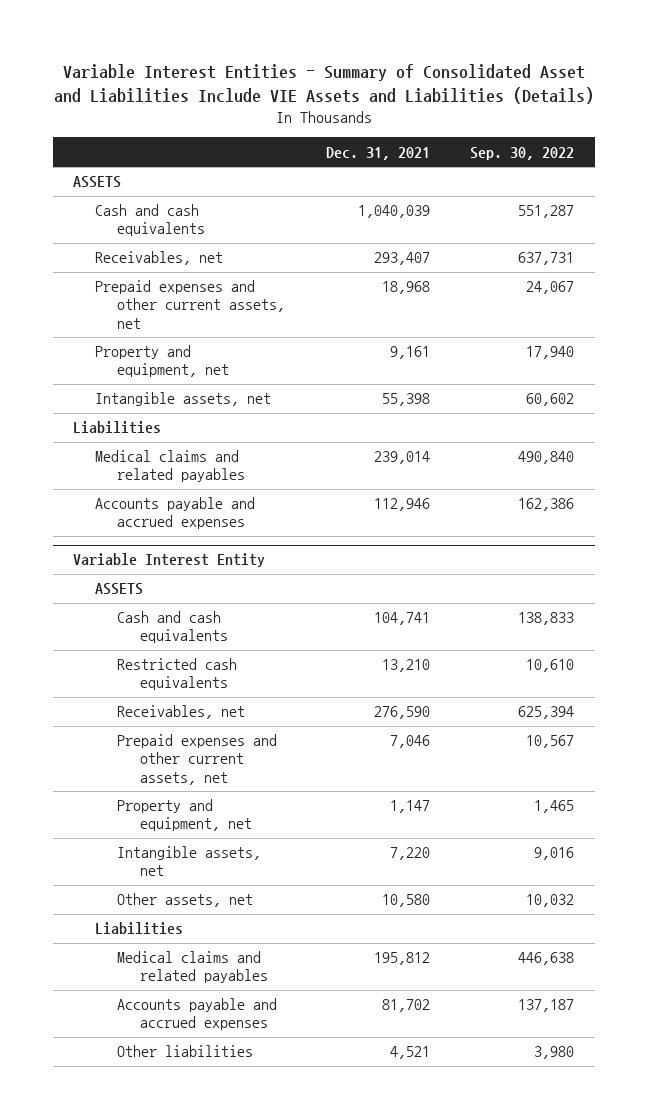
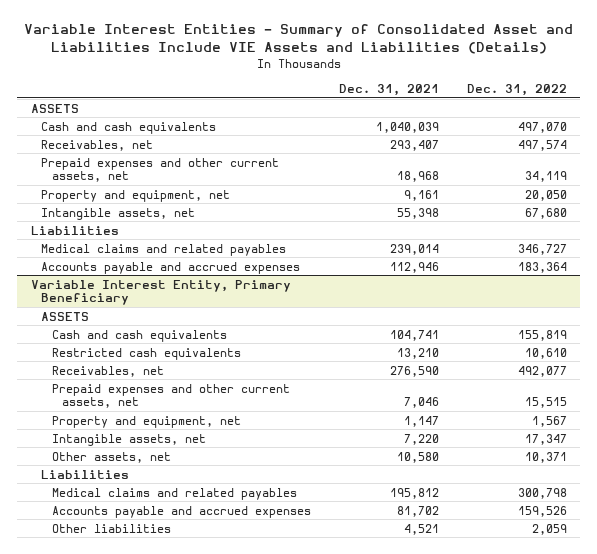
- | Dec. 31, 2021 | Sep. 30, 2022
+ | Dec. 31, 2021 | Dec. 31, 2022
- Variable Interest Entity
+ Variable Interest Entity, Primary Beneficiary

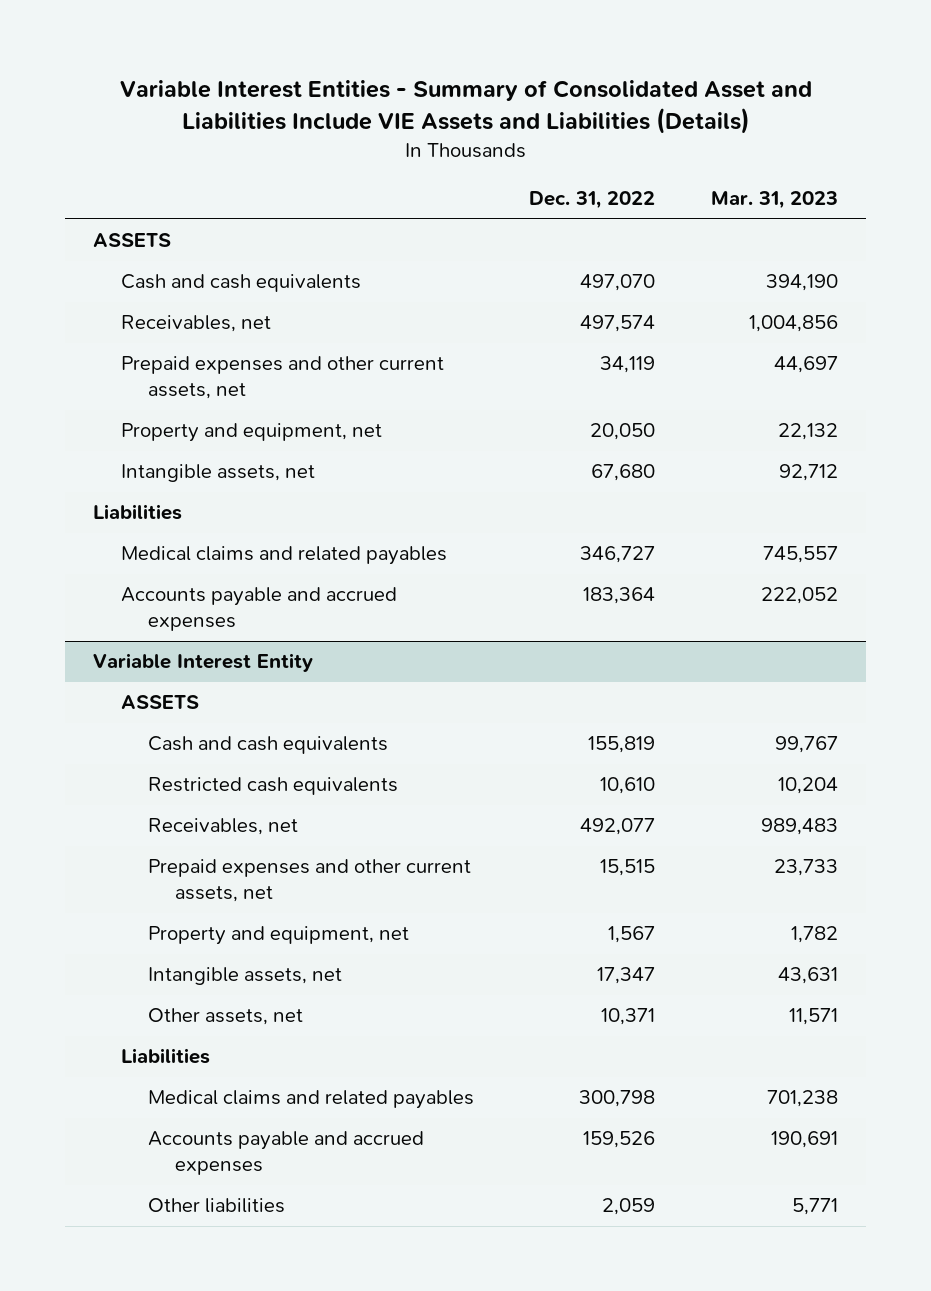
- | Dec. 31, 2021 | Dec. 31, 2022
+ | Dec. 31, 2022 | Mar. 31, 2023
- Variable Interest Entity, Primary Beneficiary
+ Variable Interest Entity

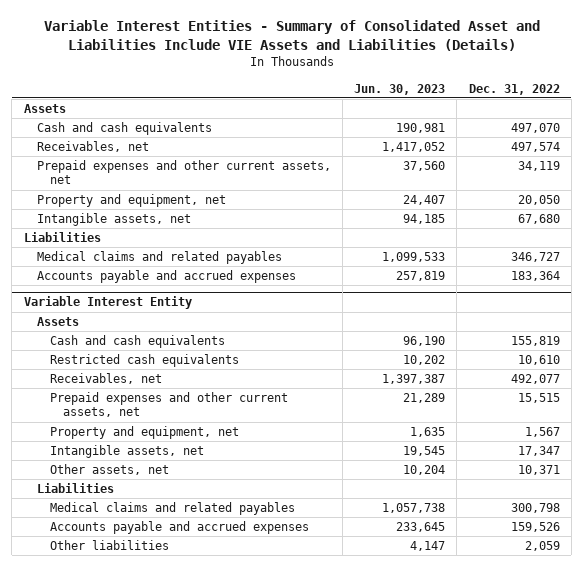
- | Dec. 31, 2022 | Mar. 31, 2023
+ | Jun. 30, 2023 | Dec. 31, 2022
- ASSETS
+ Assets
@ Variable Interest Entity
- ASSETS
+ Assets

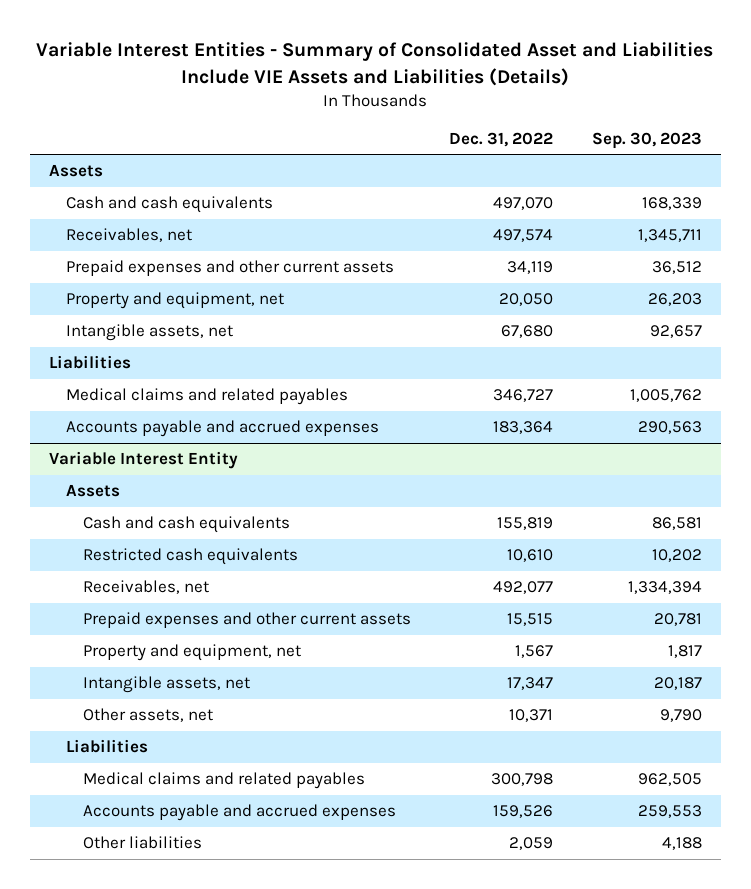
- | Jun. 30, 2023 | Dec. 31, 2022
+ | Dec. 31, 2022 | Sep. 30, 2023
- Prepaid expenses and other current assets, net | 37,560 | 34,119
+ Prepaid expenses and other current assets | 34,119 | 36,512
@ Variable Interest Entity
- Prepaid expenses and other current assets, net | 21,289 | 15,515
+ Prepaid expenses and other current assets | 15,515 | 20,781

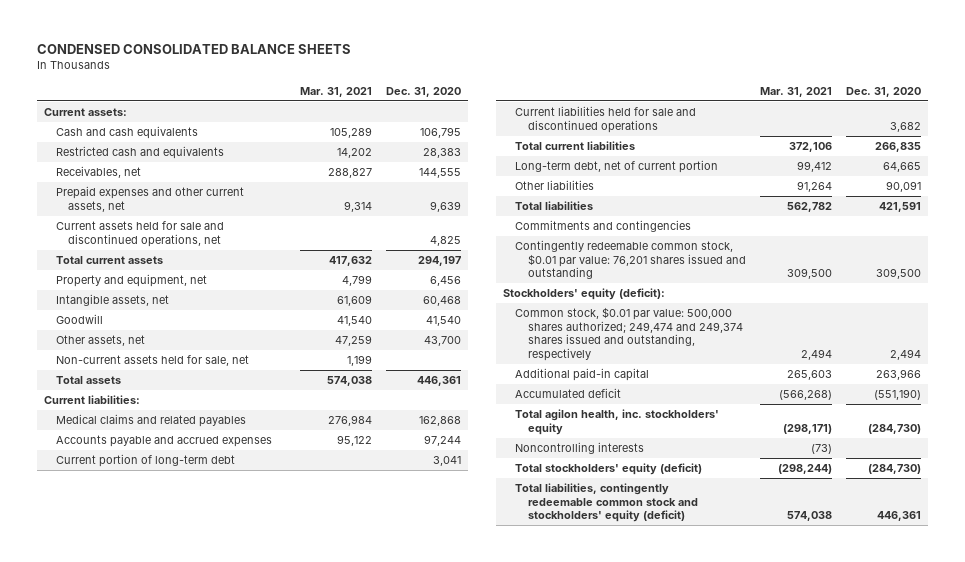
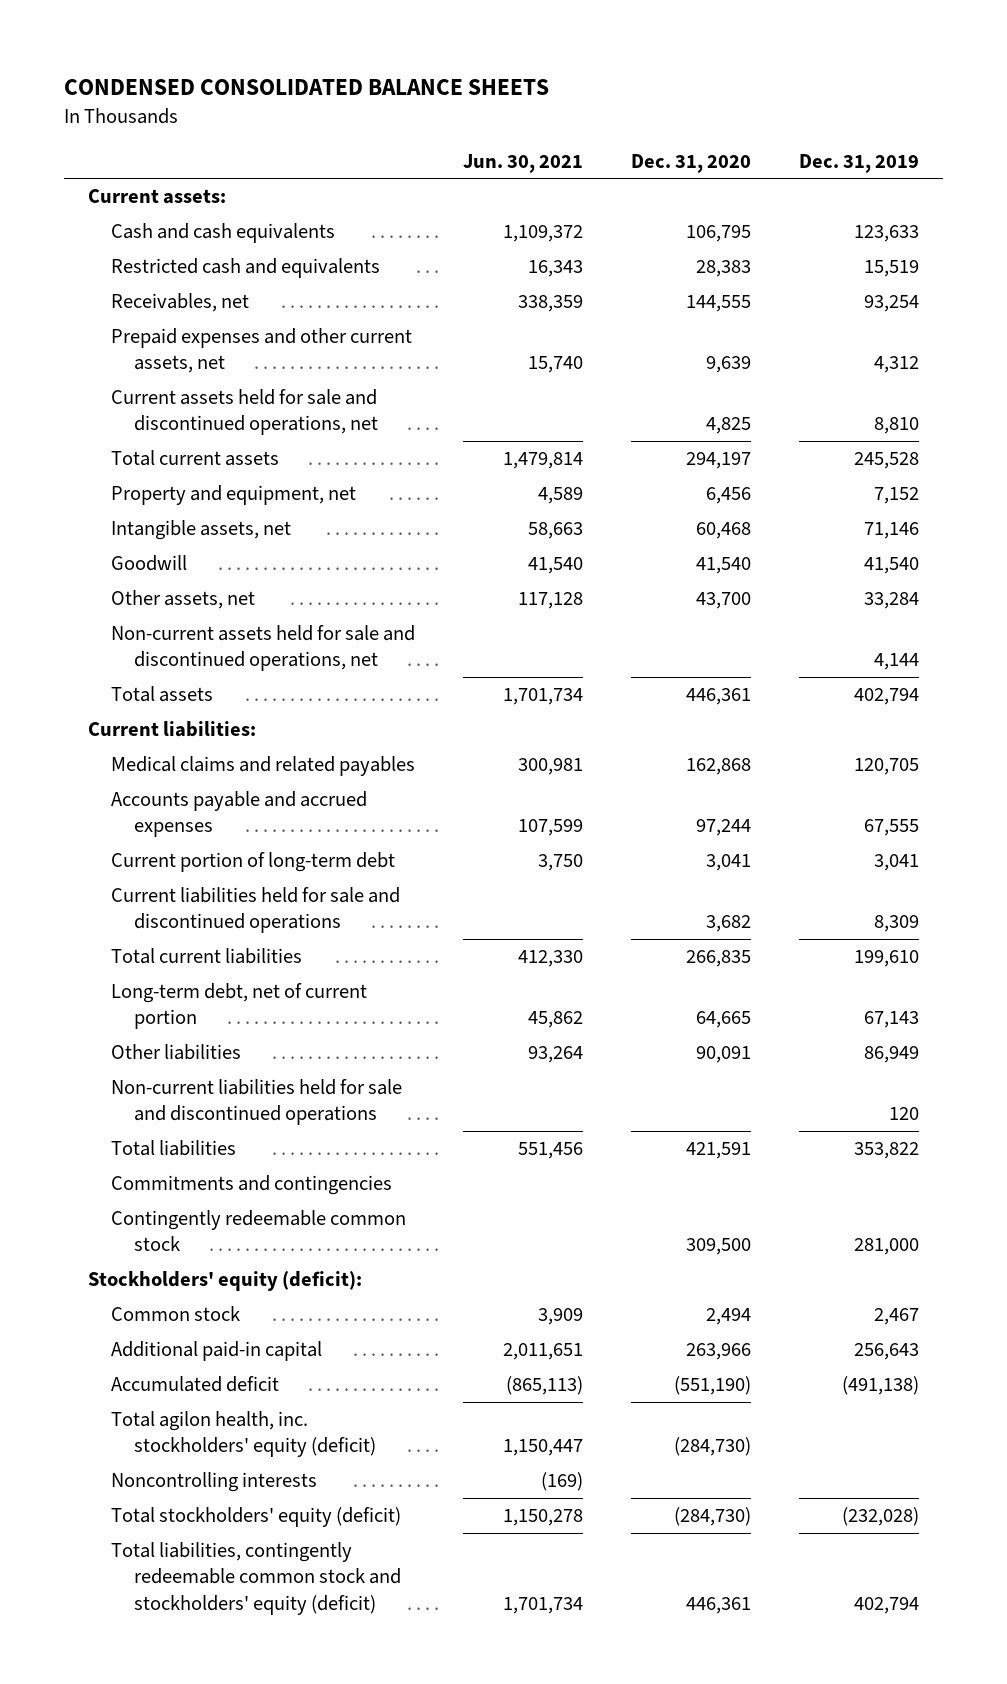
- | Mar. 31, 2021 | Dec. 31, 2020
+ | Jun. 30, 2021 | Dec. 31, 2020 | Dec. 31, 2019
- Non-current assets held for sale, net | 1,199 |
+ Non-current assets held for sale and discontinued operations, net | | | 4,144
+ Non-current liabilities held for sale and discontinued operations | | | 120
- Contingently redeemable common stock, $0.01 par value: 76,201 shares issued and outstanding | 309,500 | 309,500
+ Contingently redeemable common stock | | 309,500 | 281,000
- Common stock, $0.01 par value: 500,000 shares authorized; 249,474 and 249,374 shares issued and outstanding, respectively | 2,494 | 2,494
+ Common stock | 3,909 | 2,494 | 2,467
- Total agilon health, inc. stockholders' equity | (298,171) | (284,730)
+ Total agilon health, inc. stockholders' equity (deficit) | 1,150,447 | (284,730) |

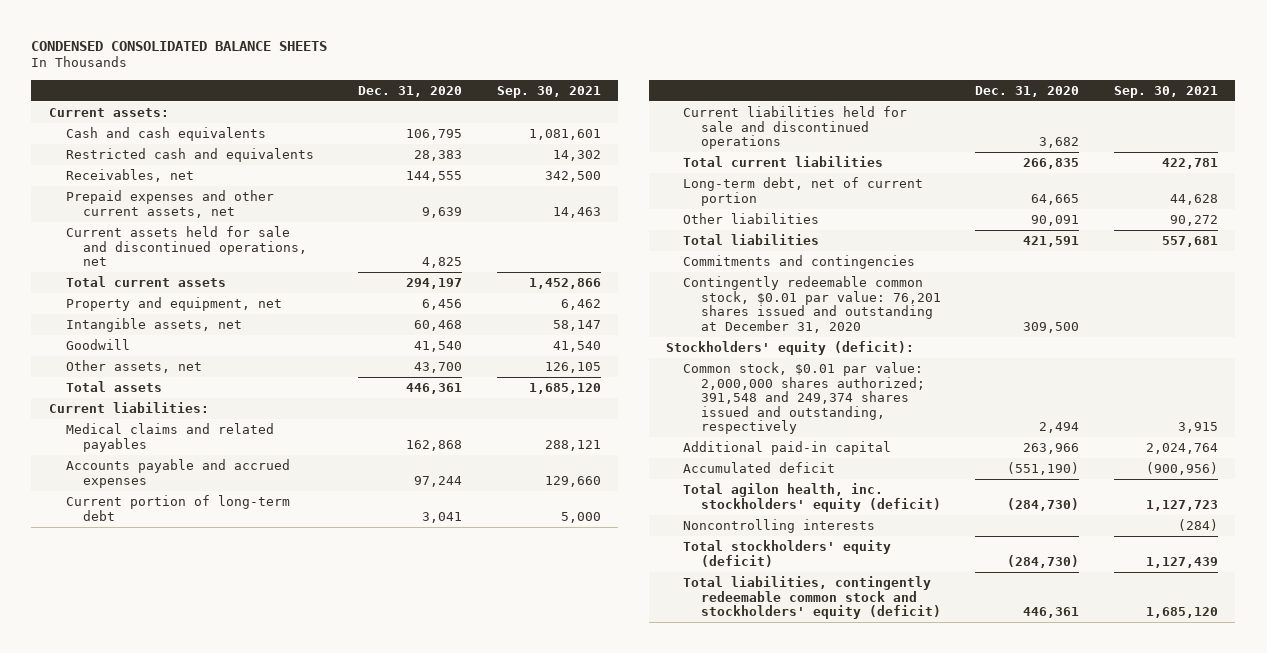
- | Jun. 30, 2021 | Dec. 31, 2020 | Dec. 31, 2019
+ | Dec. 31, 2020 | Sep. 30, 2021
- Non-current assets held for sale and discontinued operations, net | | | 4,144
- Non-current liabilities held for sale and discontinued operations | | | 120
- Contingently redeemable common stock | | 309,500 | 281,000
+ Contingently redeemable common stock, $0.01 par value: 76,201 shares issued and outstanding at December 31, 2020 | 309,500 |
- Common stock | 3,909 | 2,494 | 2,467
+ Common stock, $0.01 par value: 2,000,000 shares authorized; 391,548 and 249,374 shares issued and outstanding, respectively | 2,494 | 3,915

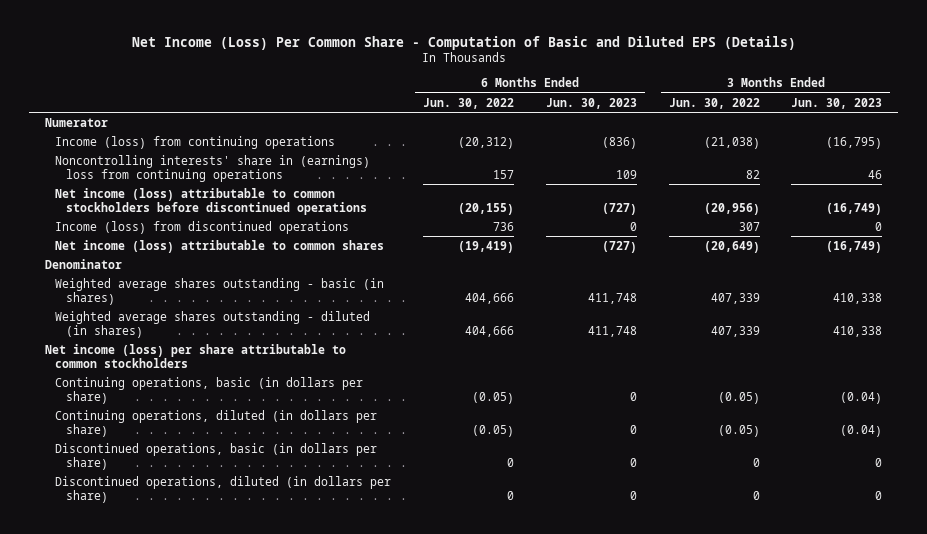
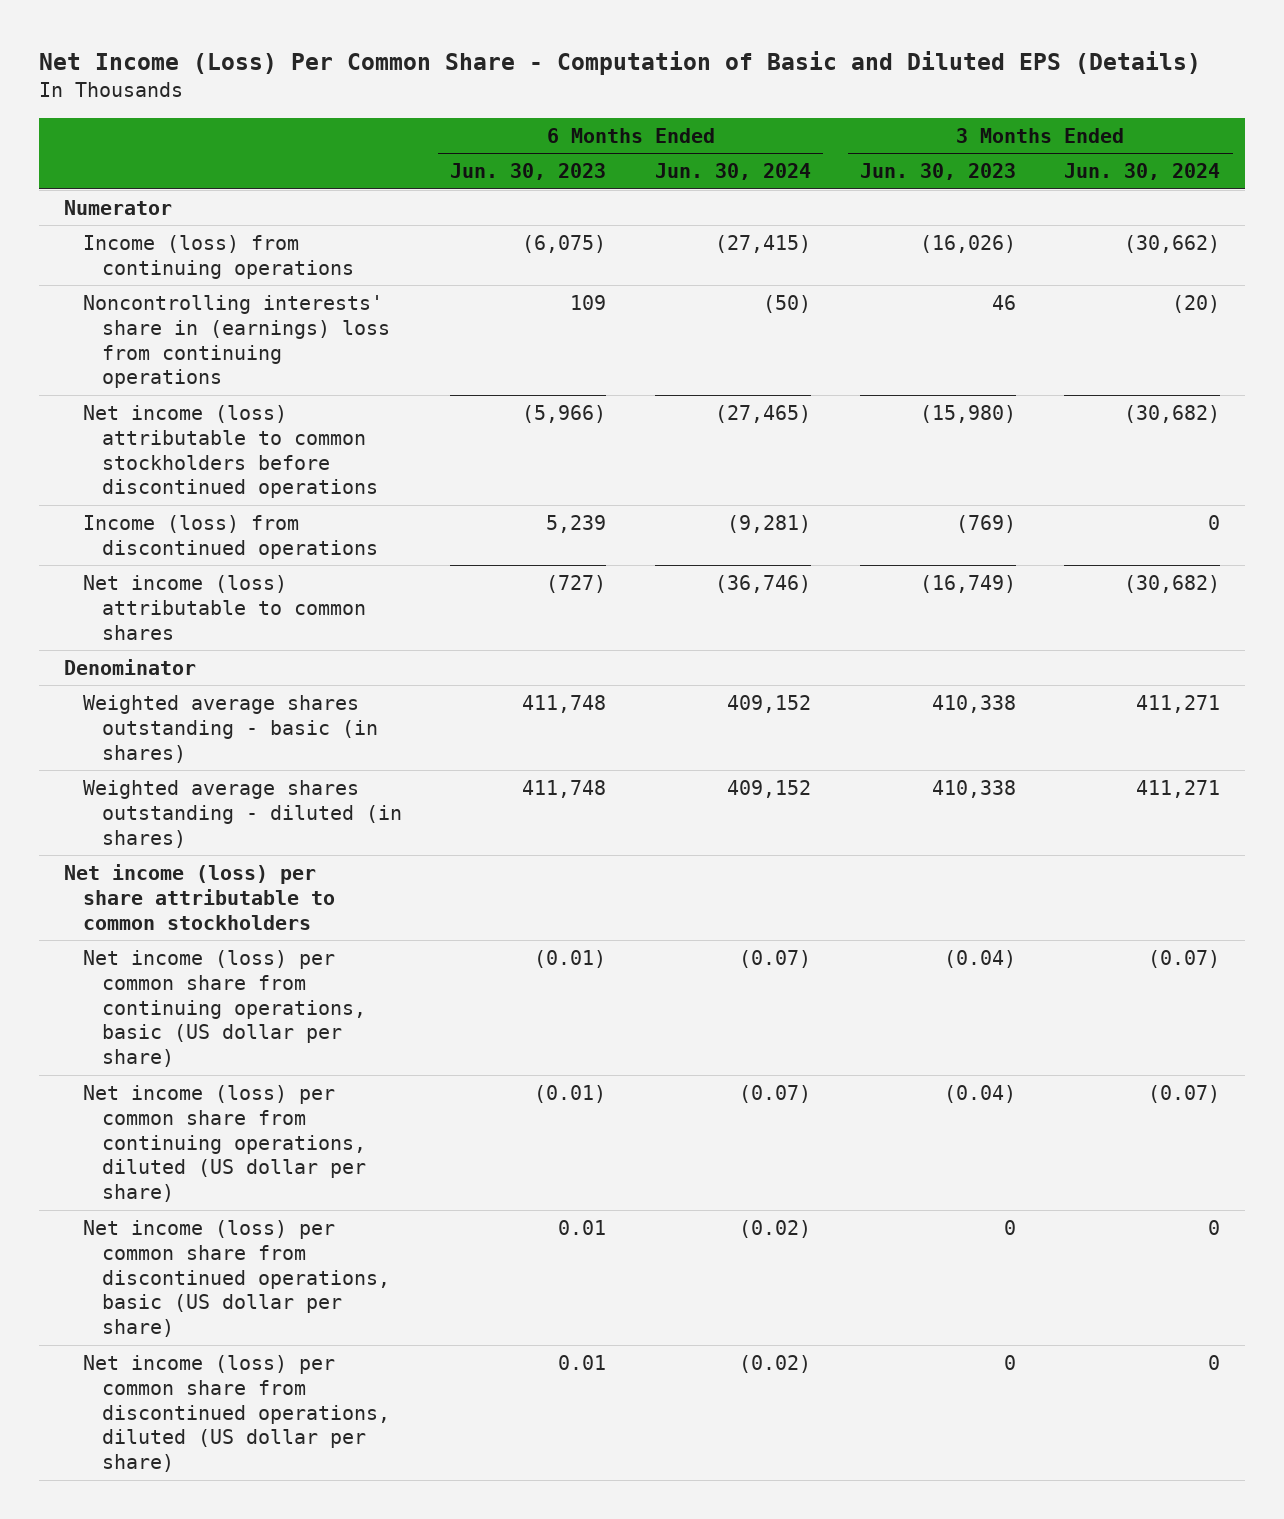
- | 6 Months Ended Jun. 30, 2022 | 6 Months Ended Jun. 30, 2023 | 3 Months Ended Jun. 30, 2022 | 3 Months Ended Jun. 30, 2023
+ | 6 Months Ended Jun. 30, 2023 | 6 Months Ended Jun. 30, 2024 | 3 Months Ended Jun. 30, 2023 | 3 Months Ended Jun. 30, 2024
- Income (loss) from continuing operations | (20,312) | (836) | (21,038) | (16,795)
+ Income (loss) from continuing operations | (6,075) | (27,415) | (16,026) | (30,662)
- Net income (loss) attributable to common stockholders before discontinued operations | (20,155) | (727) | (20,956) | (16,749)
- Income (loss) from discontinued operations | 736 | 0 | 307 | 0
+ Net income (loss) attributable to common stockholders before discontinued operations | (5,966) | (27,465) | (15,980) | (30,682)
+ Income (loss) from discontinued operations | 5,239 | (9,281) | (769) | 0
- Continuing operations, basic (in dollars per share) | (0.05) | 0 | (0.05) | (0.04)
- Continuing operations, diluted (in dollars per share) | (0.05) | 0 | (0.05) | (0.04)
- Discontinued operations, basic (in dollars per share) | 0 | 0 | 0 | 0
- Discontinued operations, diluted (in dollars per share) | 0 | 0 | 0 | 0
+ Net income (loss) per common share from continuing operations, basic (US dollar per share) | (0.01) | (0.07) | (0.04) | (0.07)
+ Net income (loss) per common share from continuing operations, diluted (US dollar per share) | (0.01) | (0.07) | (0.04) | (0.07)
+ Net income (loss) per common share from discontinued operations, basic (US dollar per share) | 0.01 | (0.02) | 0 | 0
+ Net income (loss) per common share from discontinued operations, diluted (US dollar per share) | 0.01 | (0.02) | 0 | 0

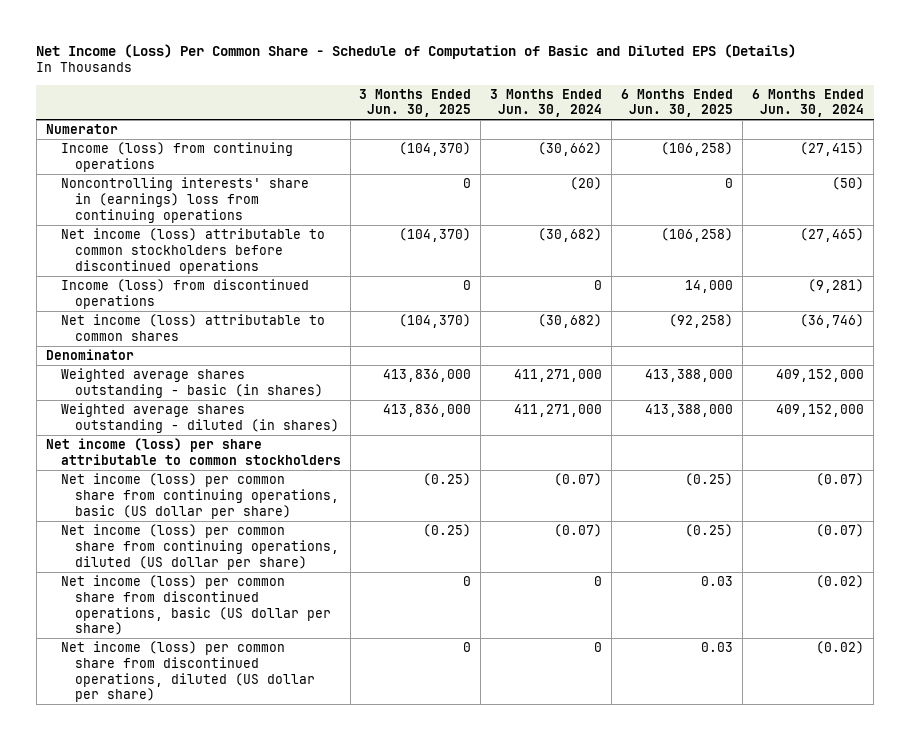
- Net Income (Loss) Per Common Share - Computation of Basic and Diluted EPS (Details)
+ Net Income (Loss) Per Common Share - Schedule of Computation of Basic and Diluted EPS (Details)
- | 6 Months Ended Jun. 30, 2023 | 6 Months Ended Jun. 30, 2024 | 3 Months Ended Jun. 30, 2023 | 3 Months Ended Jun. 30, 2024
+ | 3 Months Ended Jun. 30, 2025 | 3 Months Ended Jun. 30, 2024 | 6 Months Ended Jun. 30, 2025 | 6 Months Ended Jun. 30, 2024
- Weighted average shares outstanding - basic (in shares) | 411,748 | 409,152 | 410,338 | 411,271
- Weighted average shares outstanding - diluted (in shares) | 411,748 | 409,152 | 410,338 | 411,271
+ Weighted average shares outstanding - basic (in shares) | 413,836,000 | 411,271,000 | 413,388,000 | 409,152,000
+ Weighted average shares outstanding - diluted (in shares) | 413,836,000 | 411,271,000 | 413,388,000 | 409,152,000

